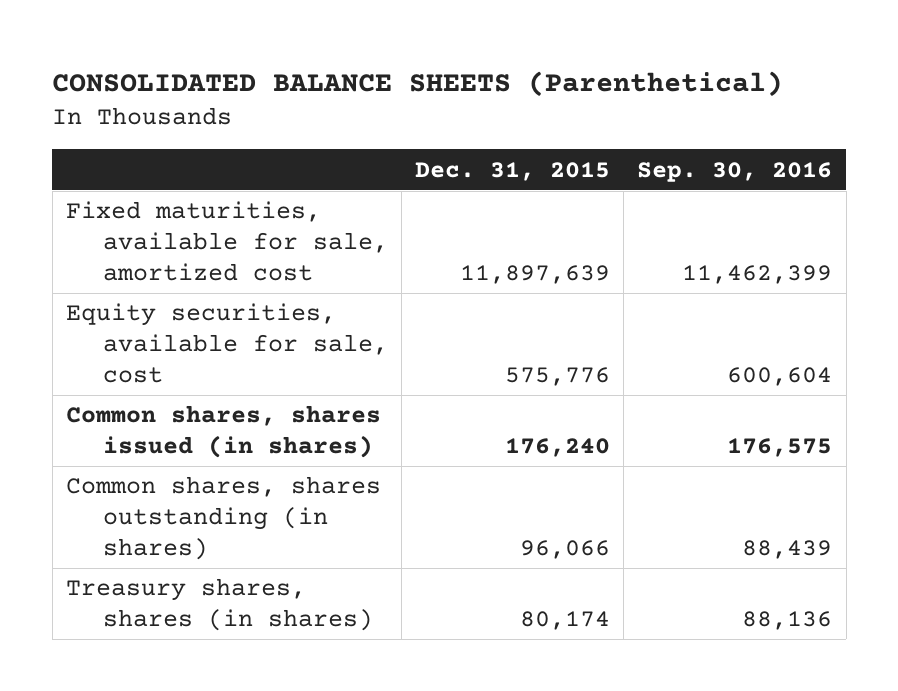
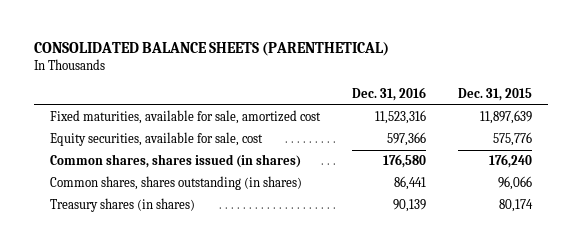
- CONSOLIDATED BALANCE SHEETS (Parenthetical)
+ CONSOLIDATED BALANCE SHEETS (PARENTHETICAL)
- | Dec. 31, 2015 | Sep. 30, 2016
+ | Dec. 31, 2016 | Dec. 31, 2015
- Treasury shares, shares (in shares) | 80,174 | 88,136
+ Treasury shares (in shares) | 90,139 | 80,174

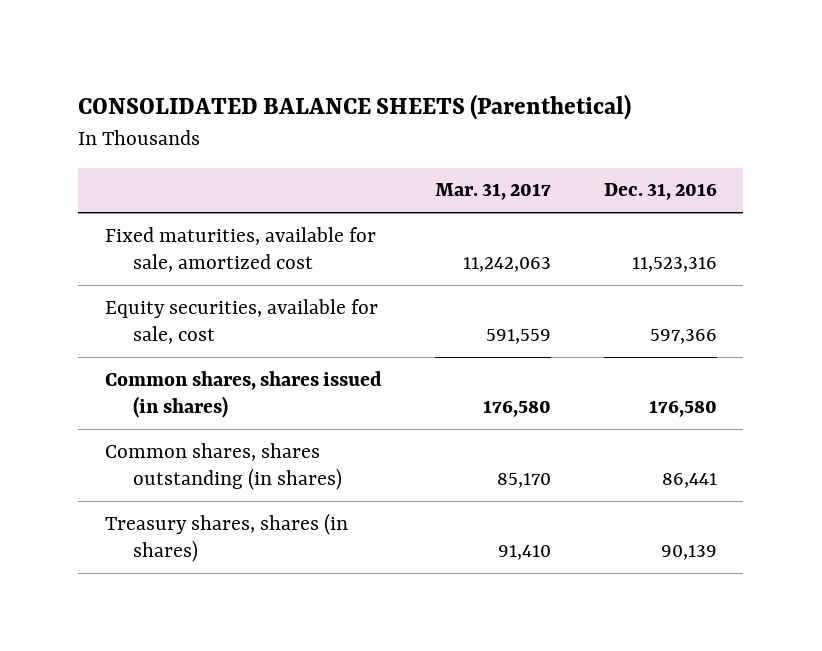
- CONSOLIDATED BALANCE SHEETS (PARENTHETICAL)
+ CONSOLIDATED BALANCE SHEETS (Parenthetical)
- | Dec. 31, 2016 | Dec. 31, 2015
+ | Mar. 31, 2017 | Dec. 31, 2016
- Treasury shares (in shares) | 90,139 | 80,174
+ Treasury shares, shares (in shares) | 91,410 | 90,139

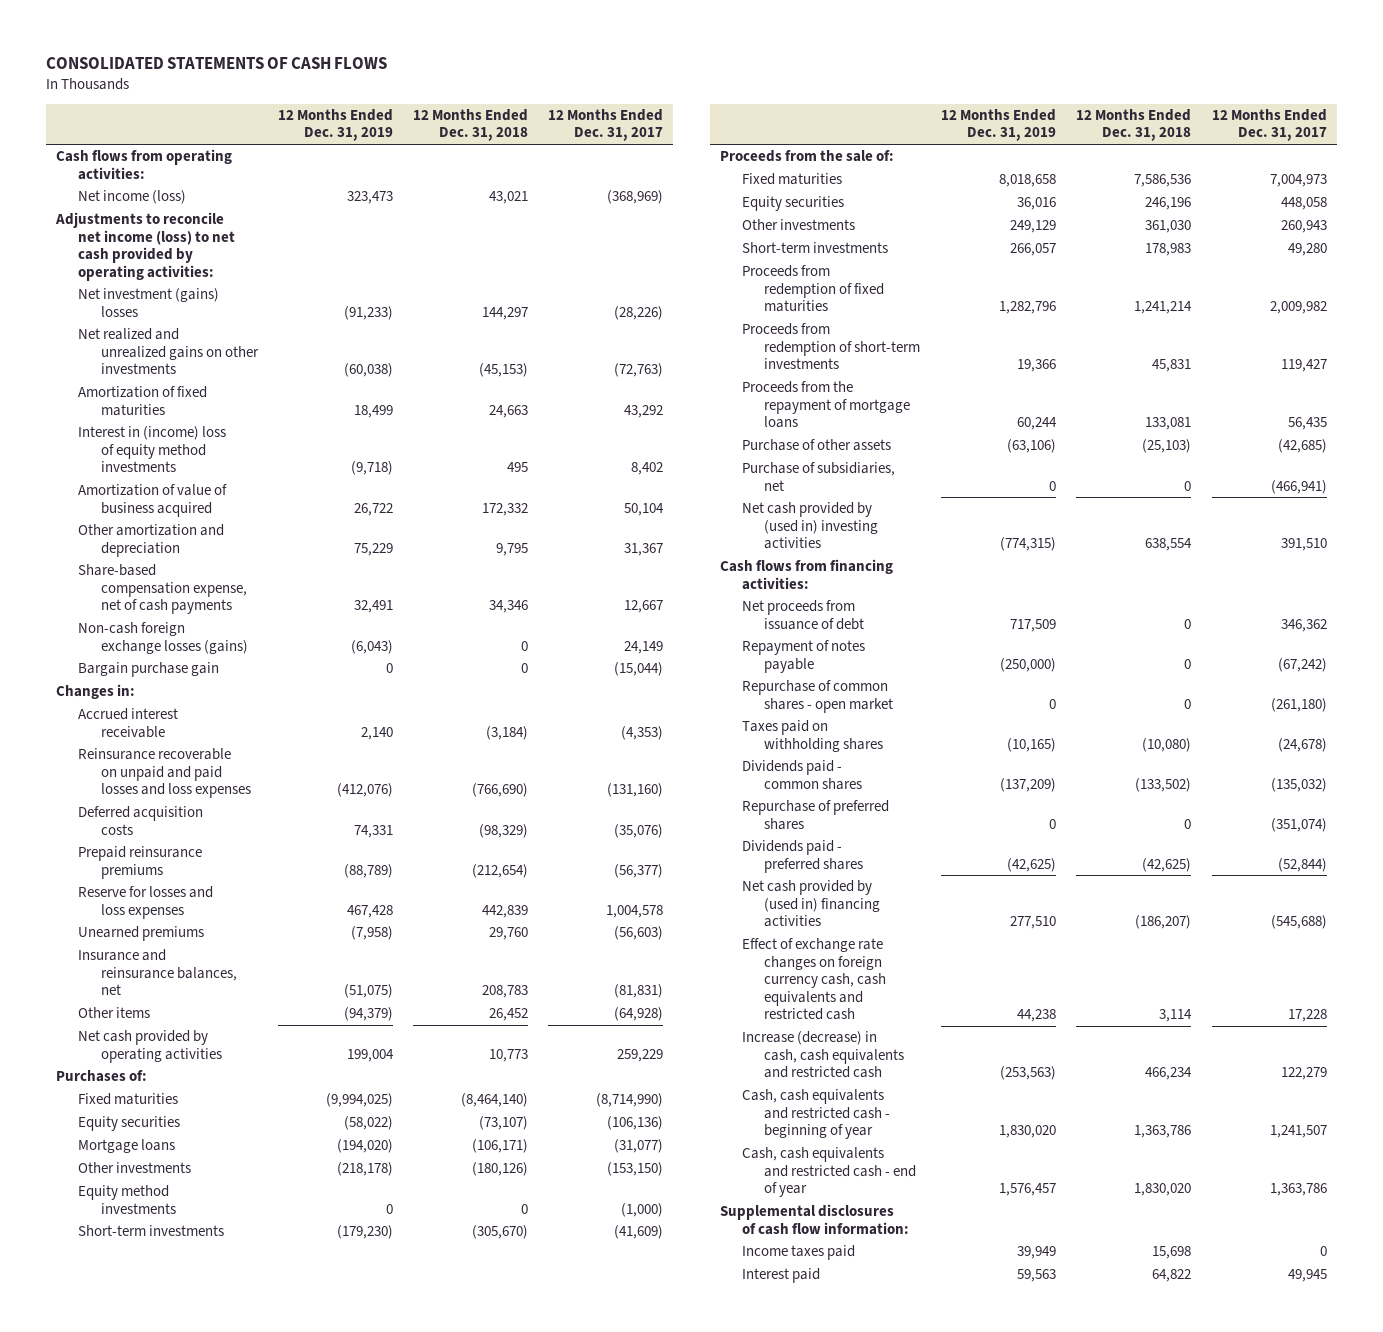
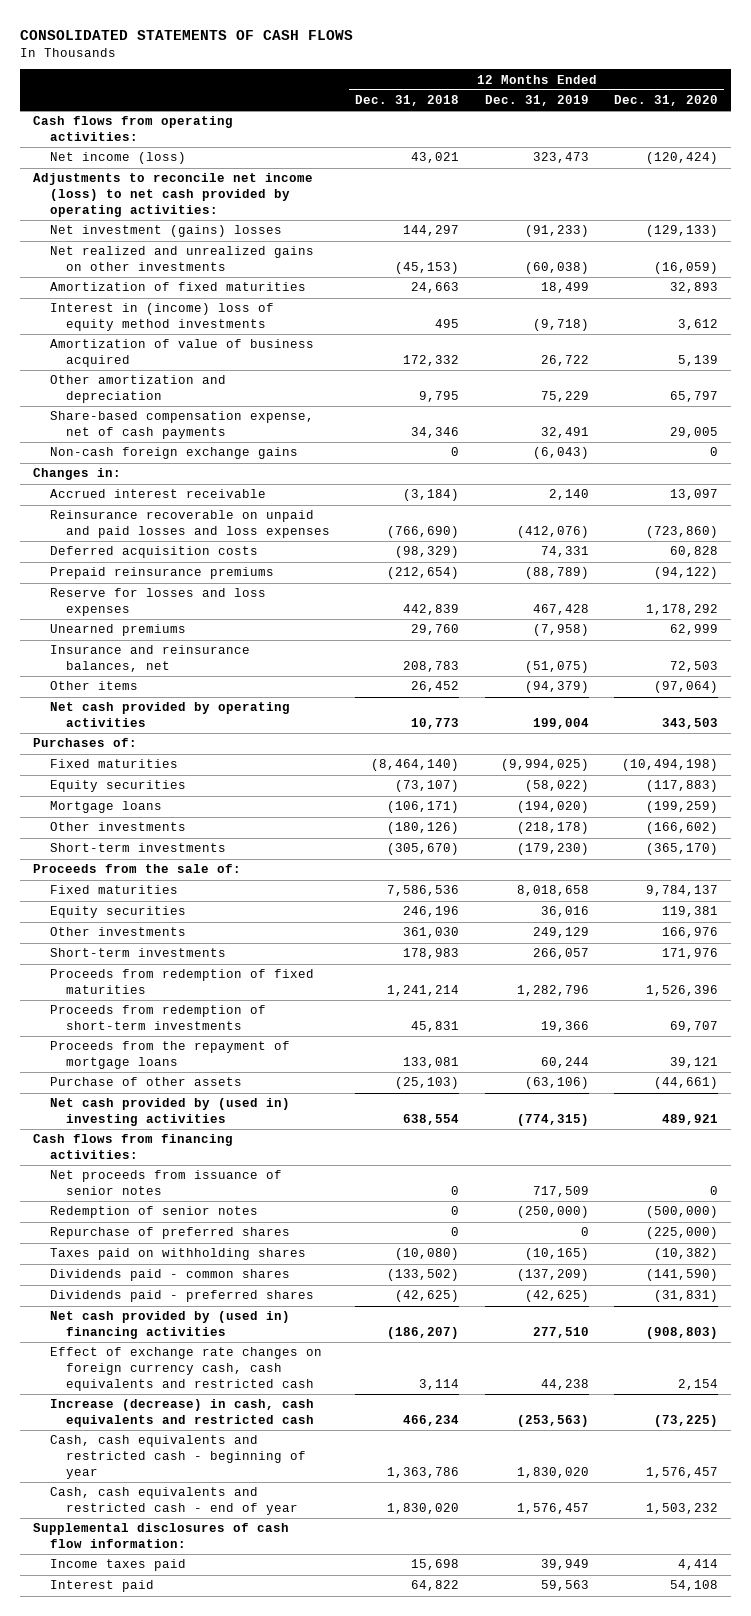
- | 12 Months Ended Dec. 31, 2019 | 12 Months Ended Dec. 31, 2018 | 12 Months Ended Dec. 31, 2017
+ | 12 Months Ended Dec. 31, 2018 | 12 Months Ended Dec. 31, 2019 | 12 Months Ended Dec. 31, 2020
- Non-cash foreign exchange losses (gains) | (6,043) | 0 | 24,149
- Bargain purchase gain | 0 | 0 | (15,044)
+ Non-cash foreign exchange gains | 0 | (6,043) | 0
- Equity method investments | 0 | 0 | (1,000)
- Purchase of subsidiaries, net | 0 | 0 | (466,941)
- Net proceeds from issuance of debt | 717,509 | 0 | 346,362
- Repayment of notes payable | (250,000) | 0 | (67,242)
- Repurchase of common shares - open market | 0 | 0 | (261,180)
+ Net proceeds from issuance of senior notes | 0 | 717,509 | 0
+ Redemption of senior notes | 0 | (250,000) | (500,000)
moved up: Repurchase of preferred shares | 0 | 0 | (225,000)

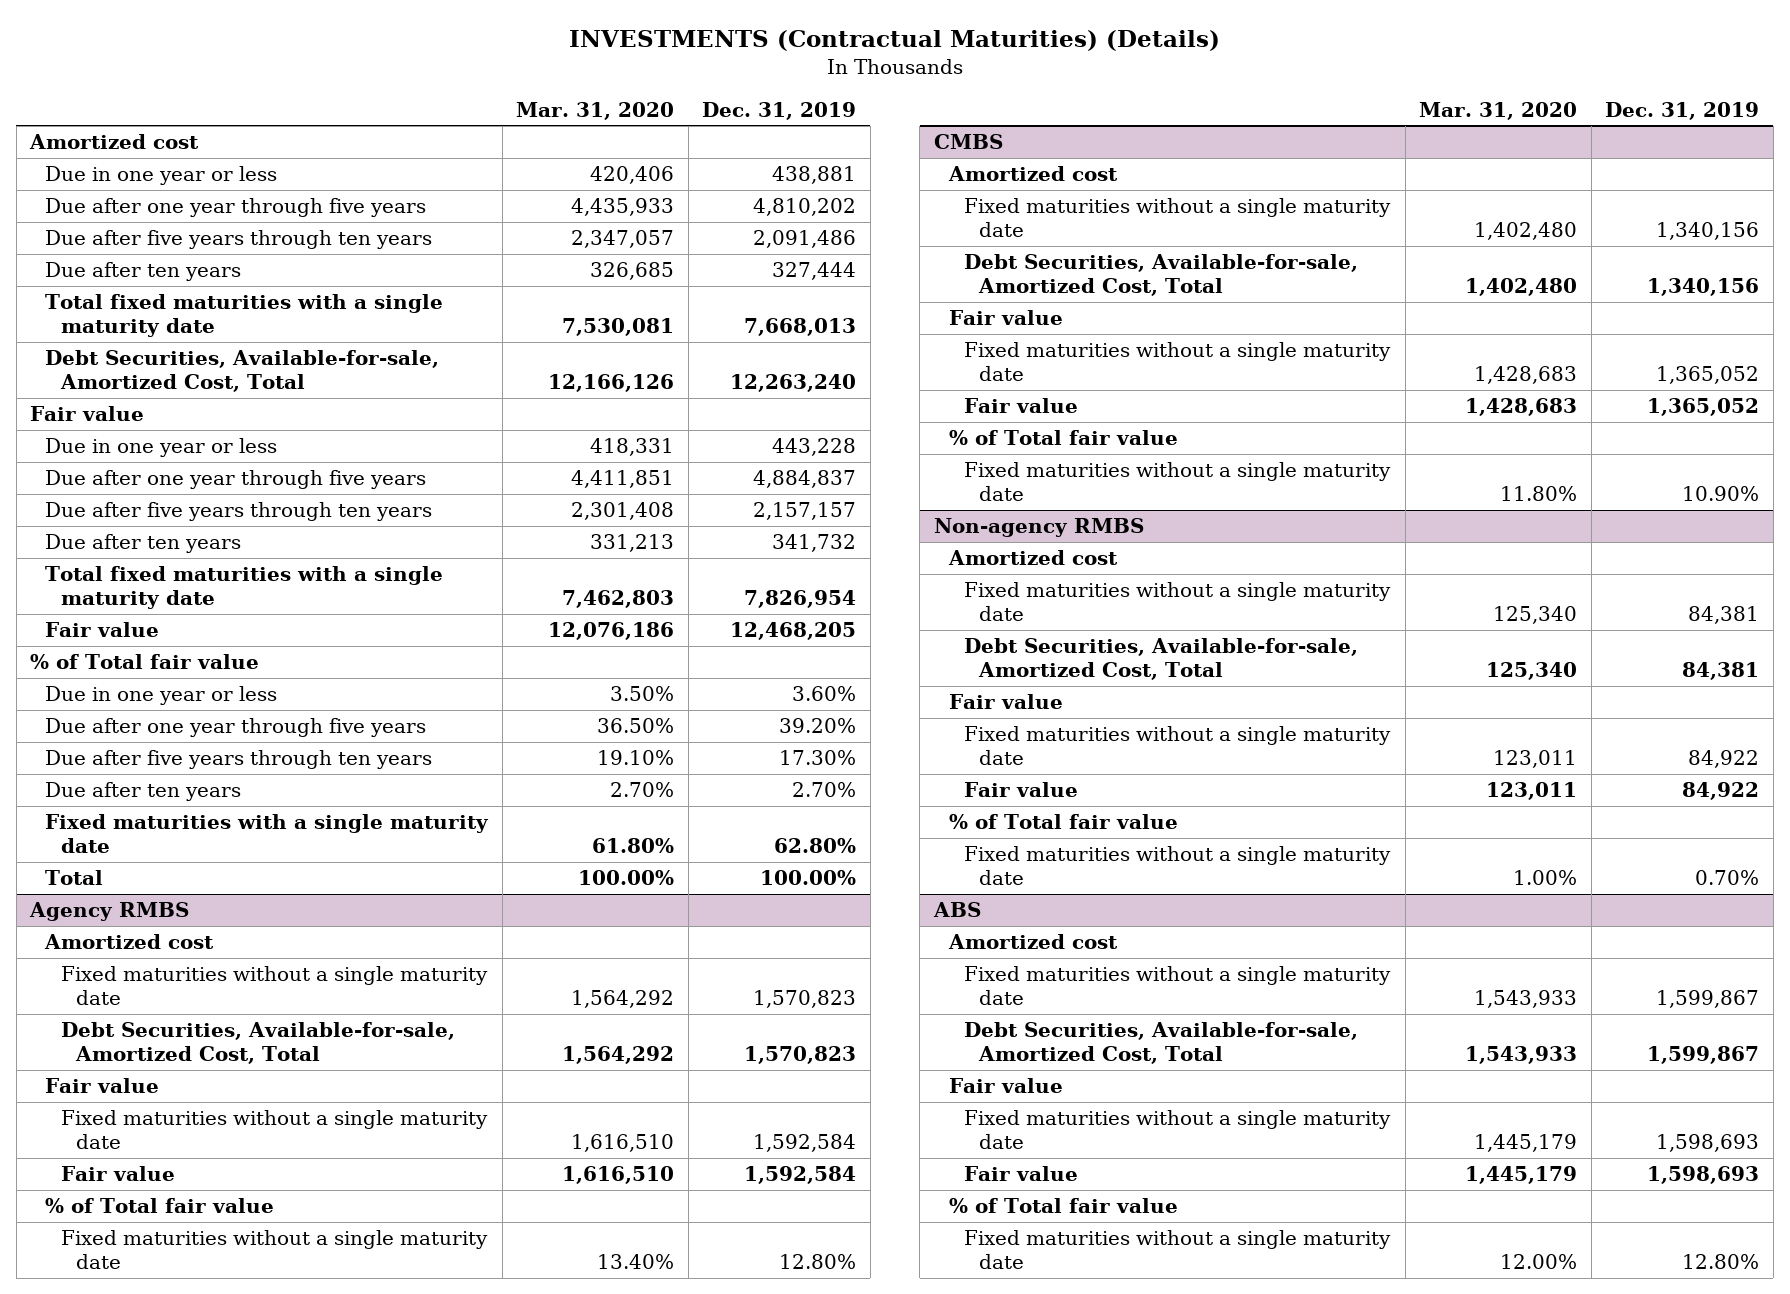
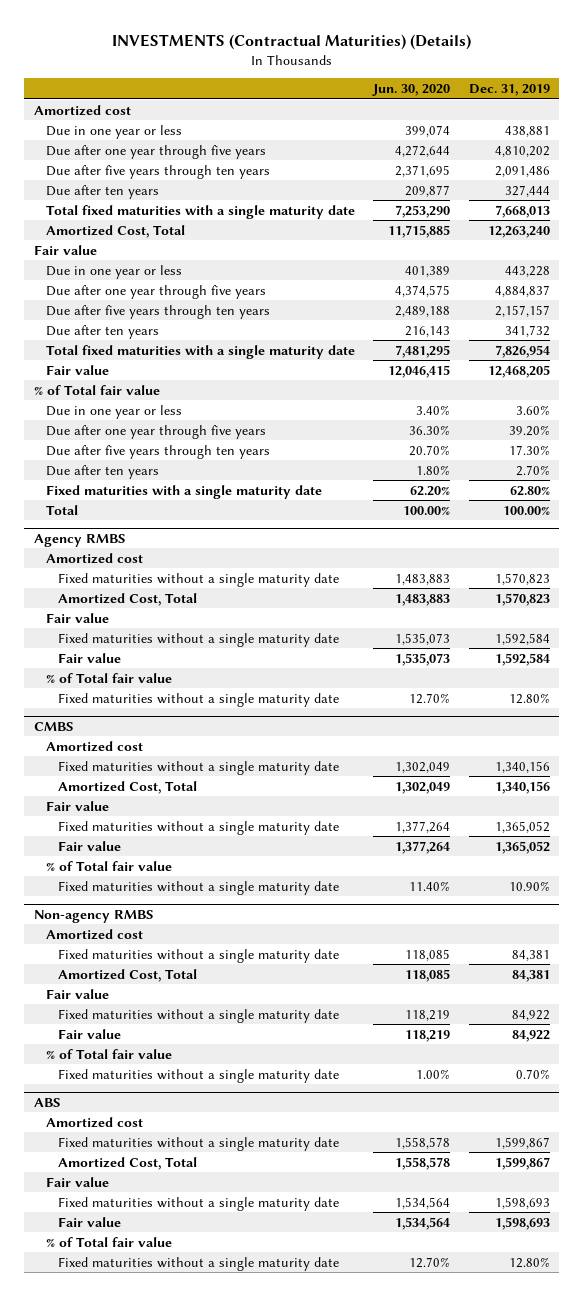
- | Mar. 31, 2020 | Dec. 31, 2019
+ | Jun. 30, 2020 | Dec. 31, 2019
- Debt Securities, Available-for-sale, Amortized Cost, Total | 12,166,126 | 12,263,240
+ Amortized Cost, Total | 11,715,885 | 12,263,240
@ Agency RMBS
- Debt Securities, Available-for-sale, Amortized Cost, Total | 1,564,292 | 1,570,823
+ Amortized Cost, Total | 1,483,883 | 1,570,823
@ CMBS
- Debt Securities, Available-for-sale, Amortized Cost, Total | 1,402,480 | 1,340,156
+ Amortized Cost, Total | 1,302,049 | 1,340,156
@ Non-agency RMBS
- Debt Securities, Available-for-sale, Amortized Cost, Total | 125,340 | 84,381
+ Amortized Cost, Total | 118,085 | 84,381
@ ABS
- Debt Securities, Available-for-sale, Amortized Cost, Total | 1,543,933 | 1,599,867
+ Amortized Cost, Total | 1,558,578 | 1,599,867

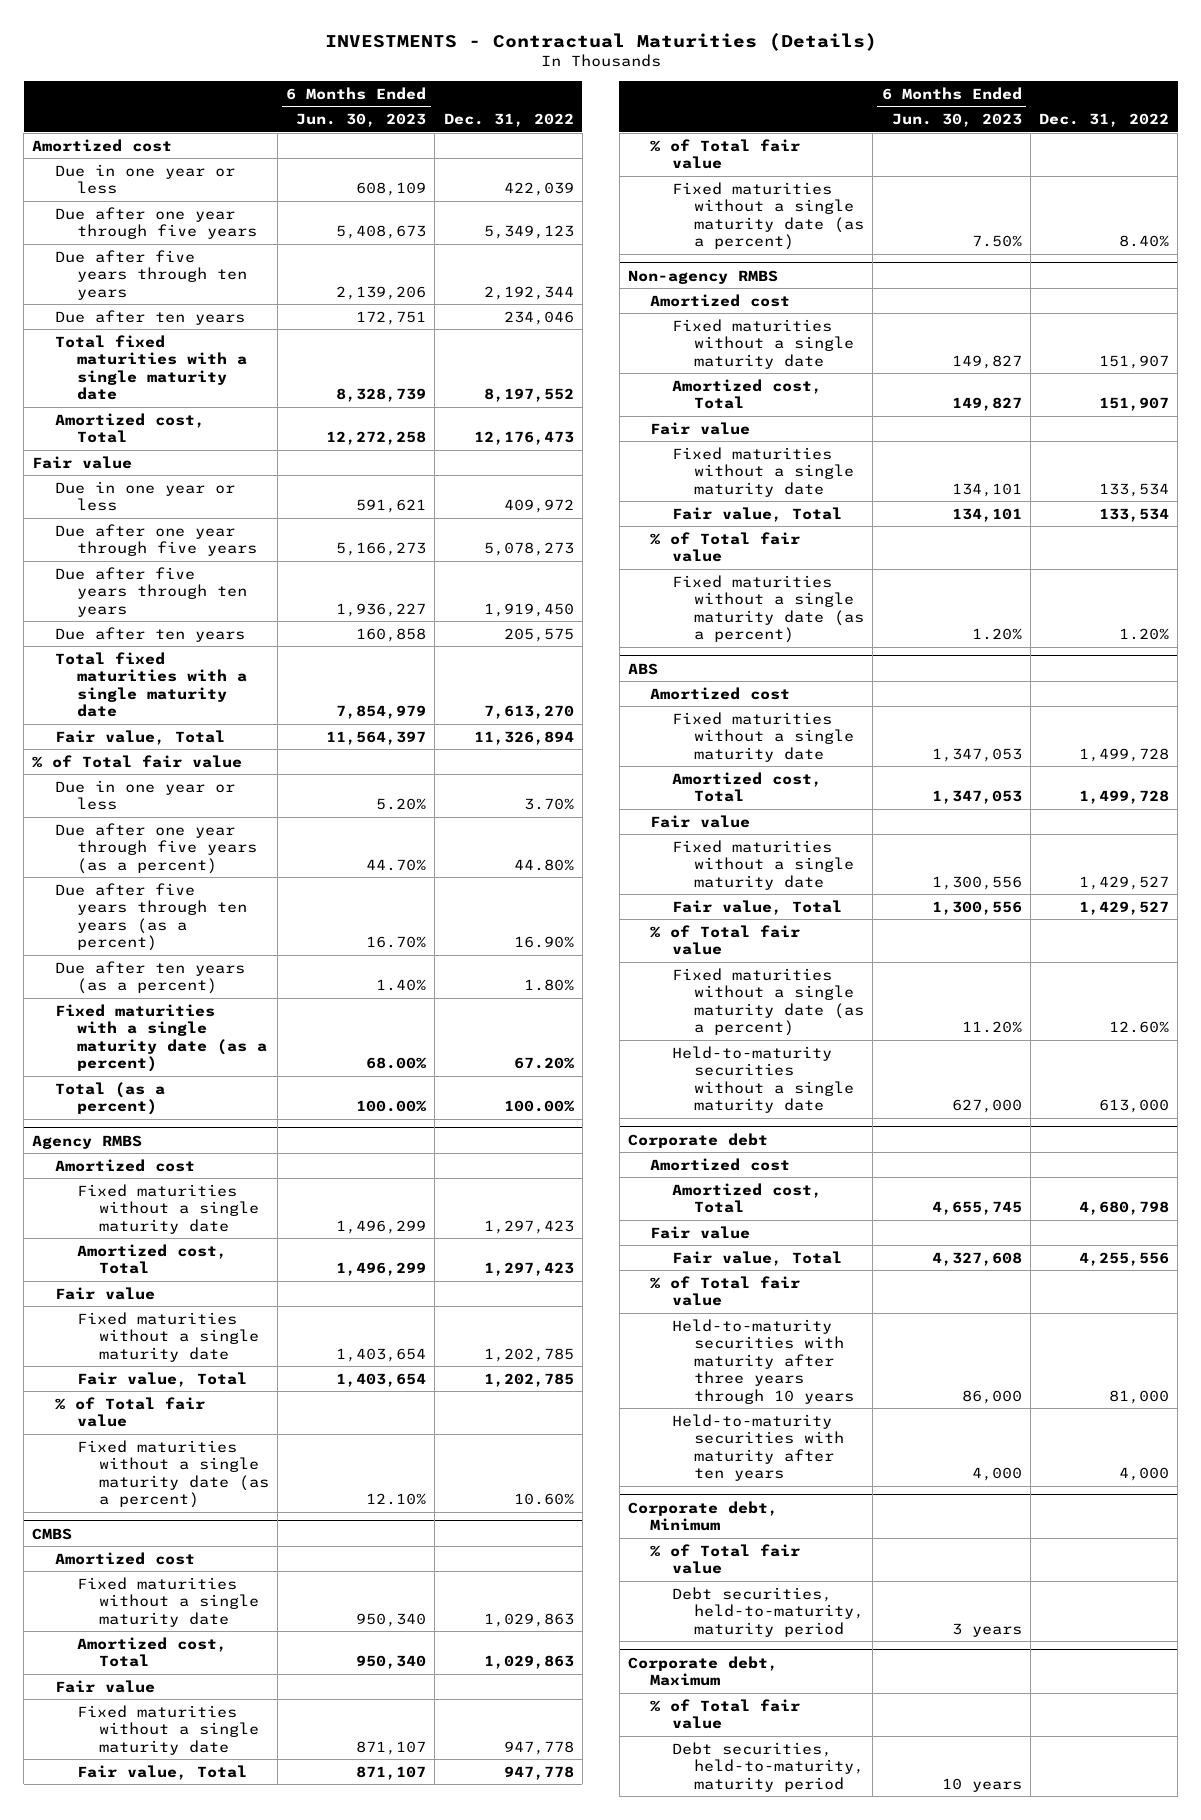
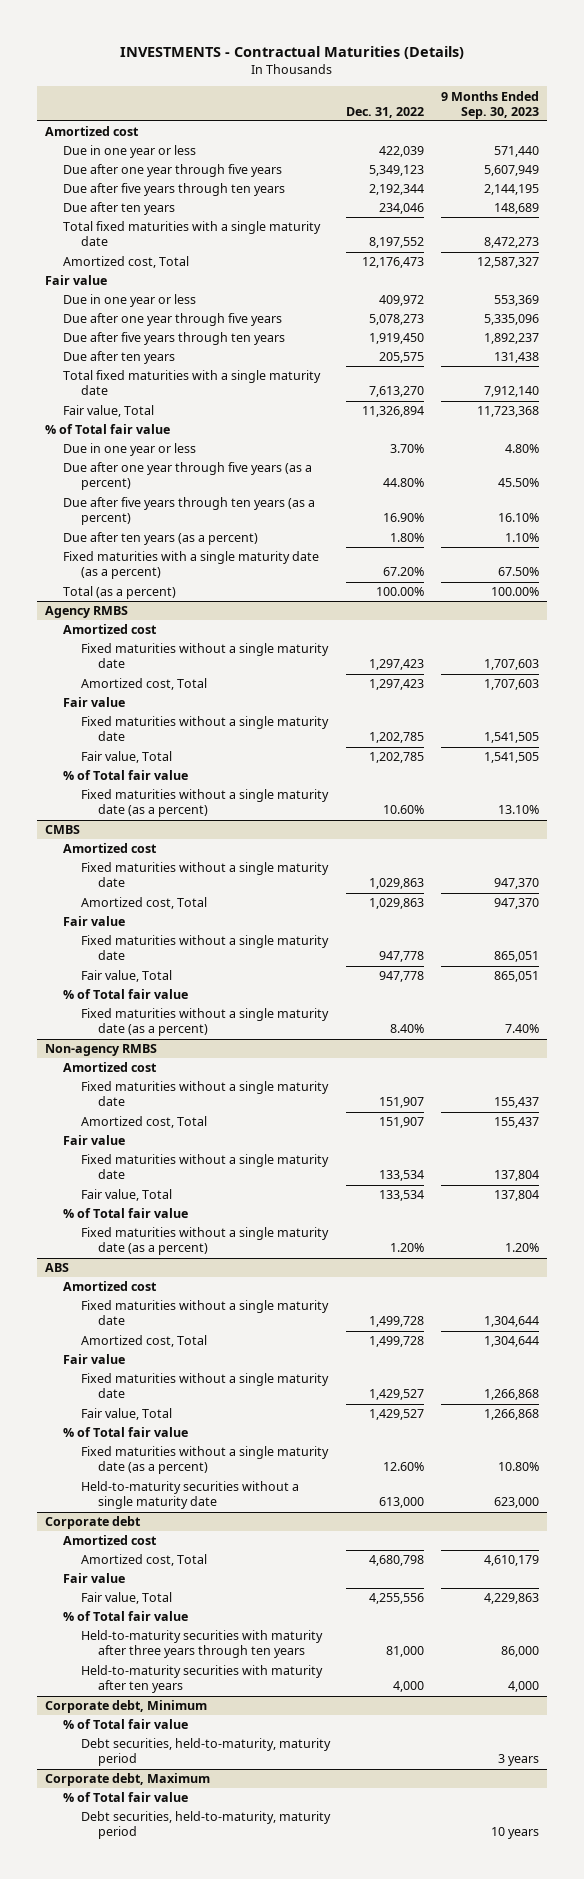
- | 6 Months Ended Jun. 30, 2023 | Dec. 31, 2022
+ | Dec. 31, 2022 | 9 Months Ended Sep. 30, 2023
@ Corporate debt
- Held-to-maturity securities with maturity after three years through 10 years | 86,000 | 81,000
+ Held-to-maturity securities with maturity after three years through ten years | 81,000 | 86,000

